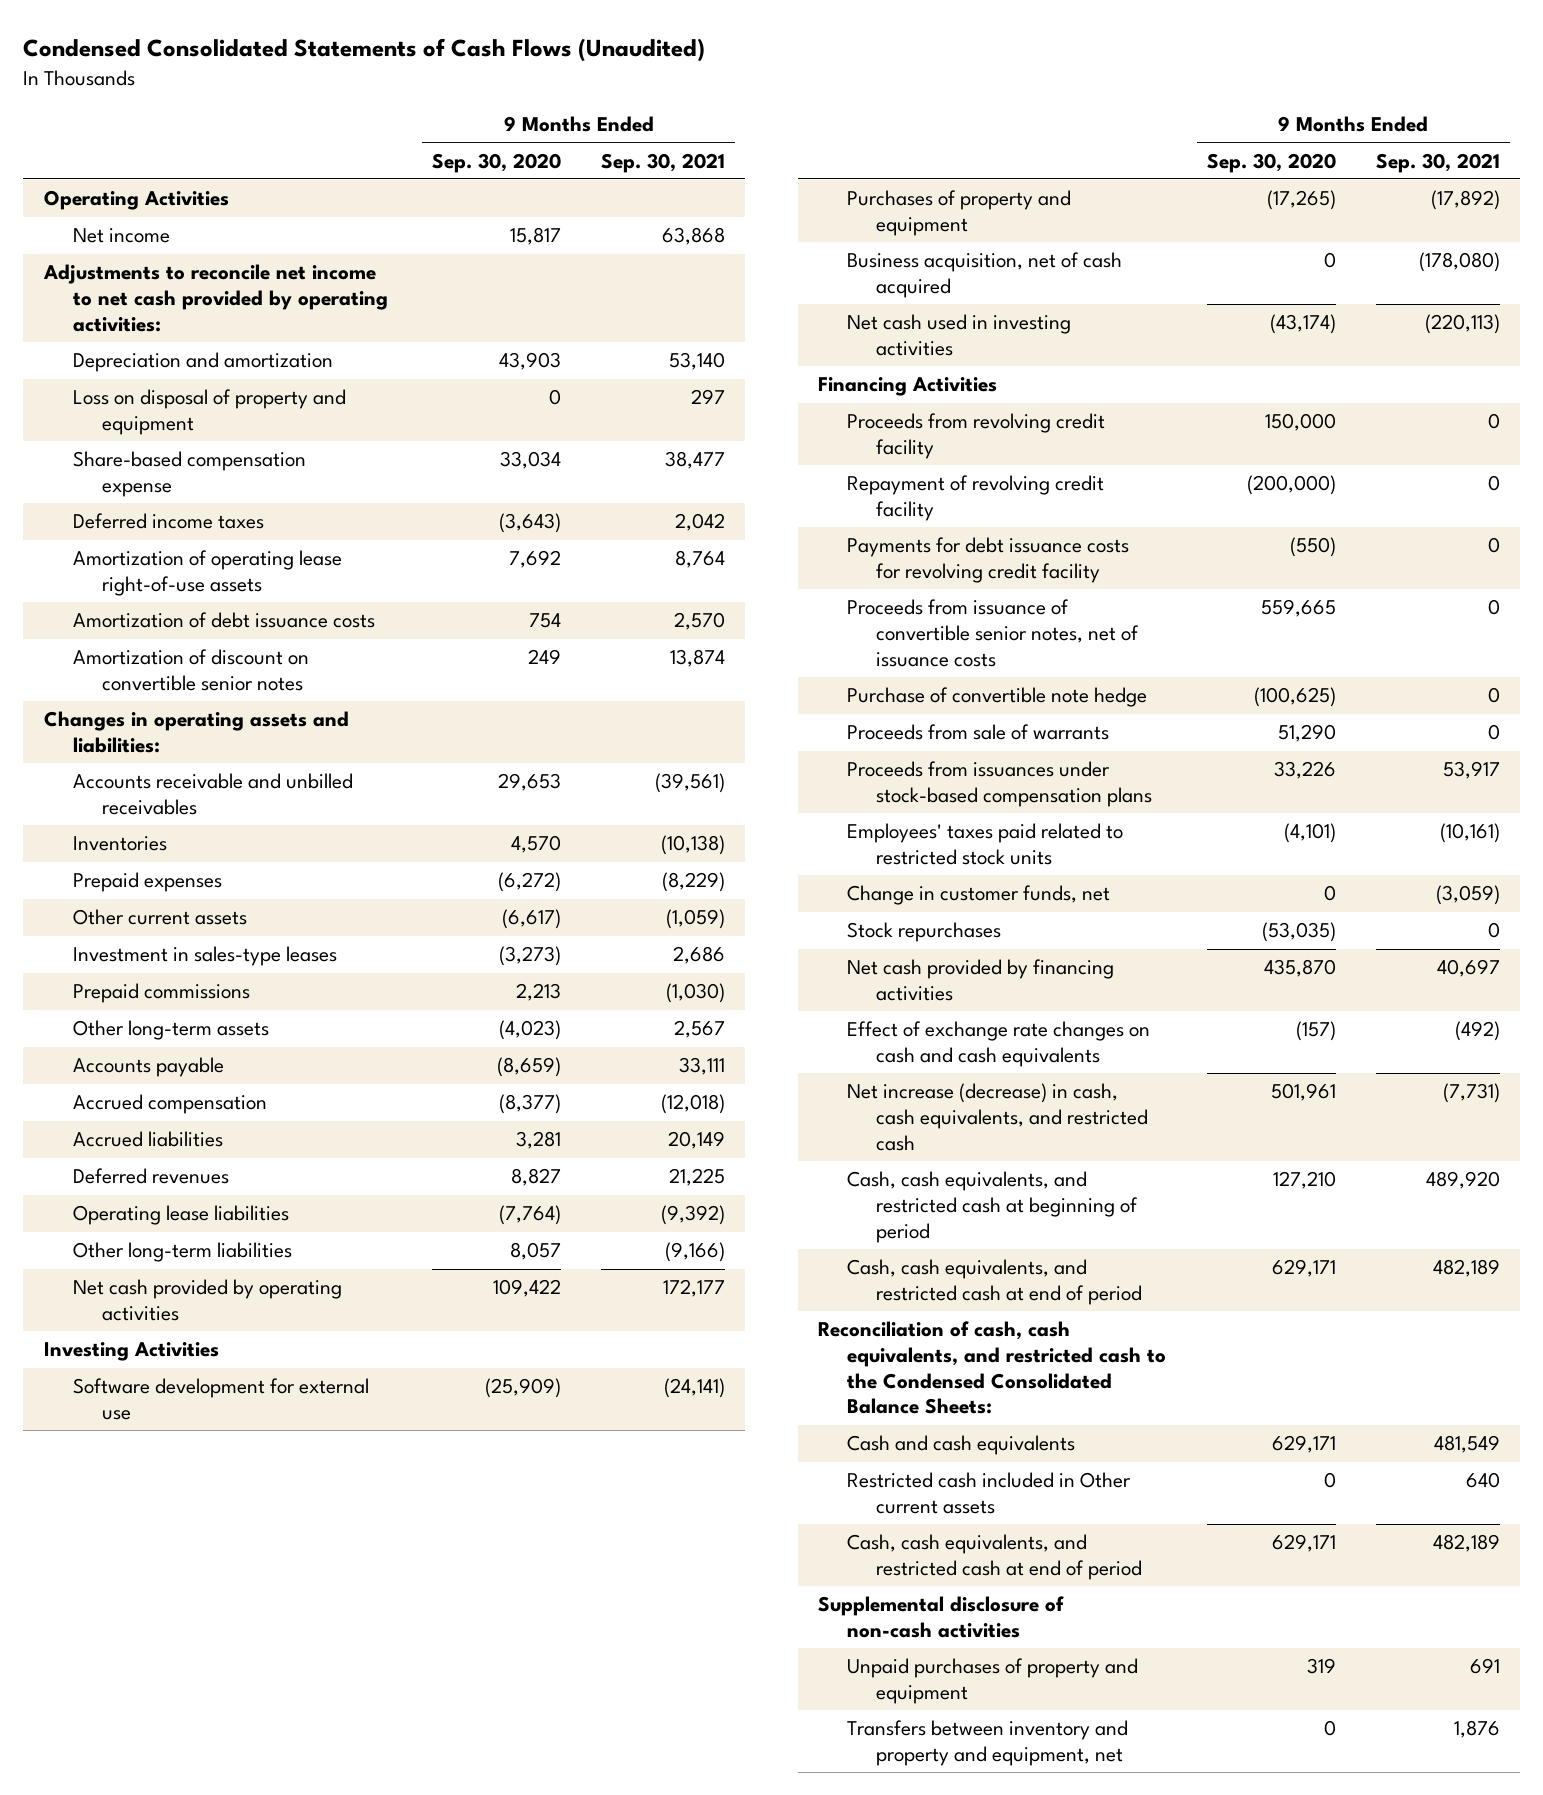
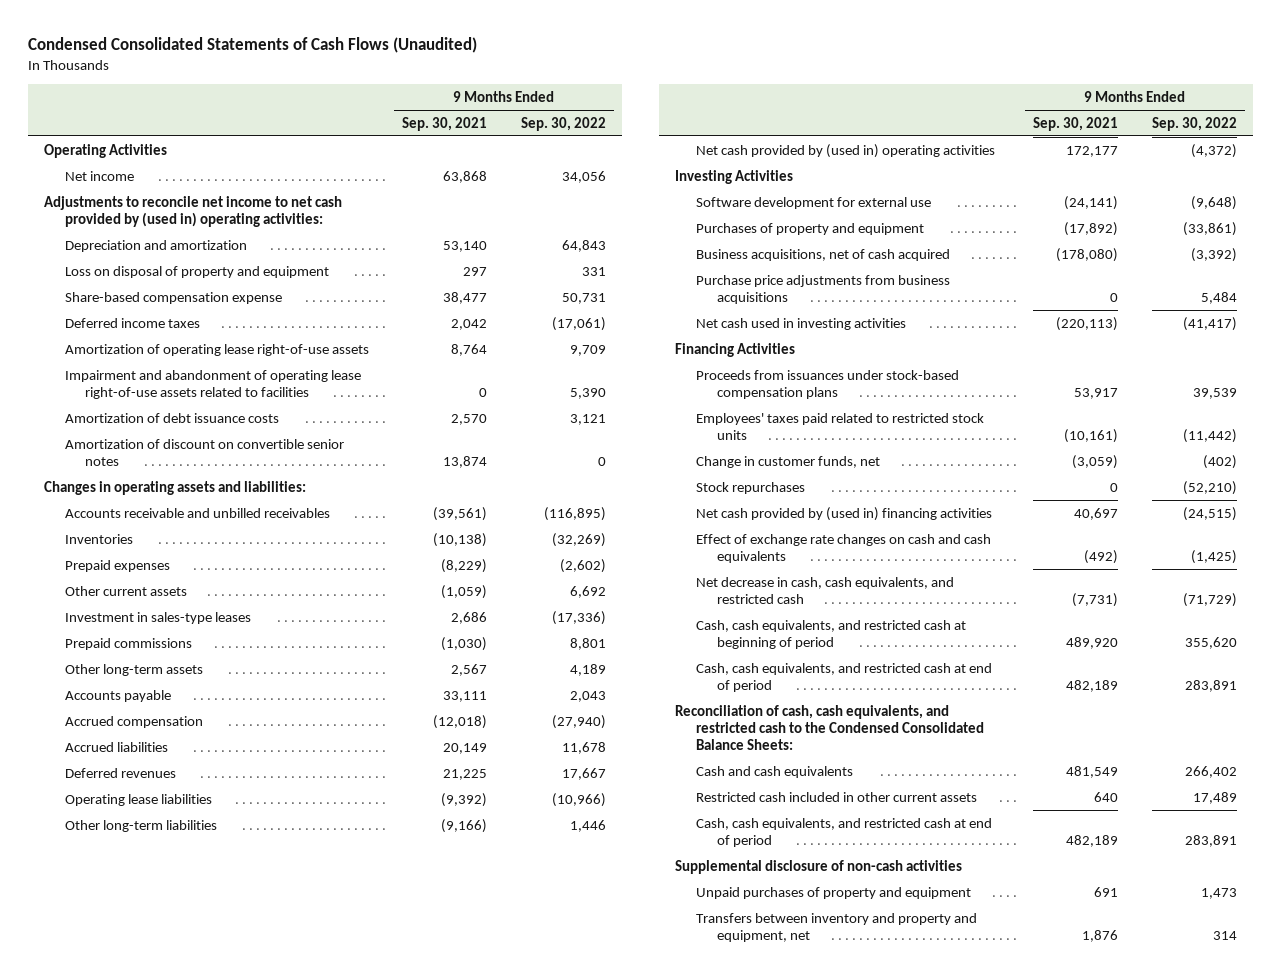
- | 9 Months Ended Sep. 30, 2020 | 9 Months Ended Sep. 30, 2021
+ | 9 Months Ended Sep. 30, 2021 | 9 Months Ended Sep. 30, 2022
- Adjustments to reconcile net income to net cash provided by operating activities:
+ Adjustments to reconcile net income to net cash provided by (used in) operating activities:
+ Impairment and abandonment of operating lease right-of-use assets related to facilities | 0 | 5,390
- Net cash provided by operating activities | 109,422 | 172,177
+ Net cash provided by (used in) operating activities | 172,177 | (4,372)
- Business acquisition, net of cash acquired | 0 | (178,080)
+ Business acquisitions, net of cash acquired | (178,080) | (3,392)
+ Purchase price adjustments from business acquisitions | 0 | 5,484
- Proceeds from revolving credit facility | 150,000 | 0
- Repayment of revolving credit facility | (200,000) | 0
- Payments for debt issuance costs for revolving credit facility | (550) | 0
- Proceeds from issuance of convertible senior notes, net of issuance costs | 559,665 | 0
- Purchase of convertible note hedge | (100,625) | 0
- Proceeds from sale of warrants | 51,290 | 0
- Net cash provided by financing activities | 435,870 | 40,697
+ Net cash provided by (used in) financing activities | 40,697 | (24,515)
- Net increase (decrease) in cash, cash equivalents, and restricted cash | 501,961 | (7,731)
+ Net decrease in cash, cash equivalents, and restricted cash | (7,731) | (71,729)
- Restricted cash included in Other current assets | 0 | 640
+ Restricted cash included in other current assets | 640 | 17,489

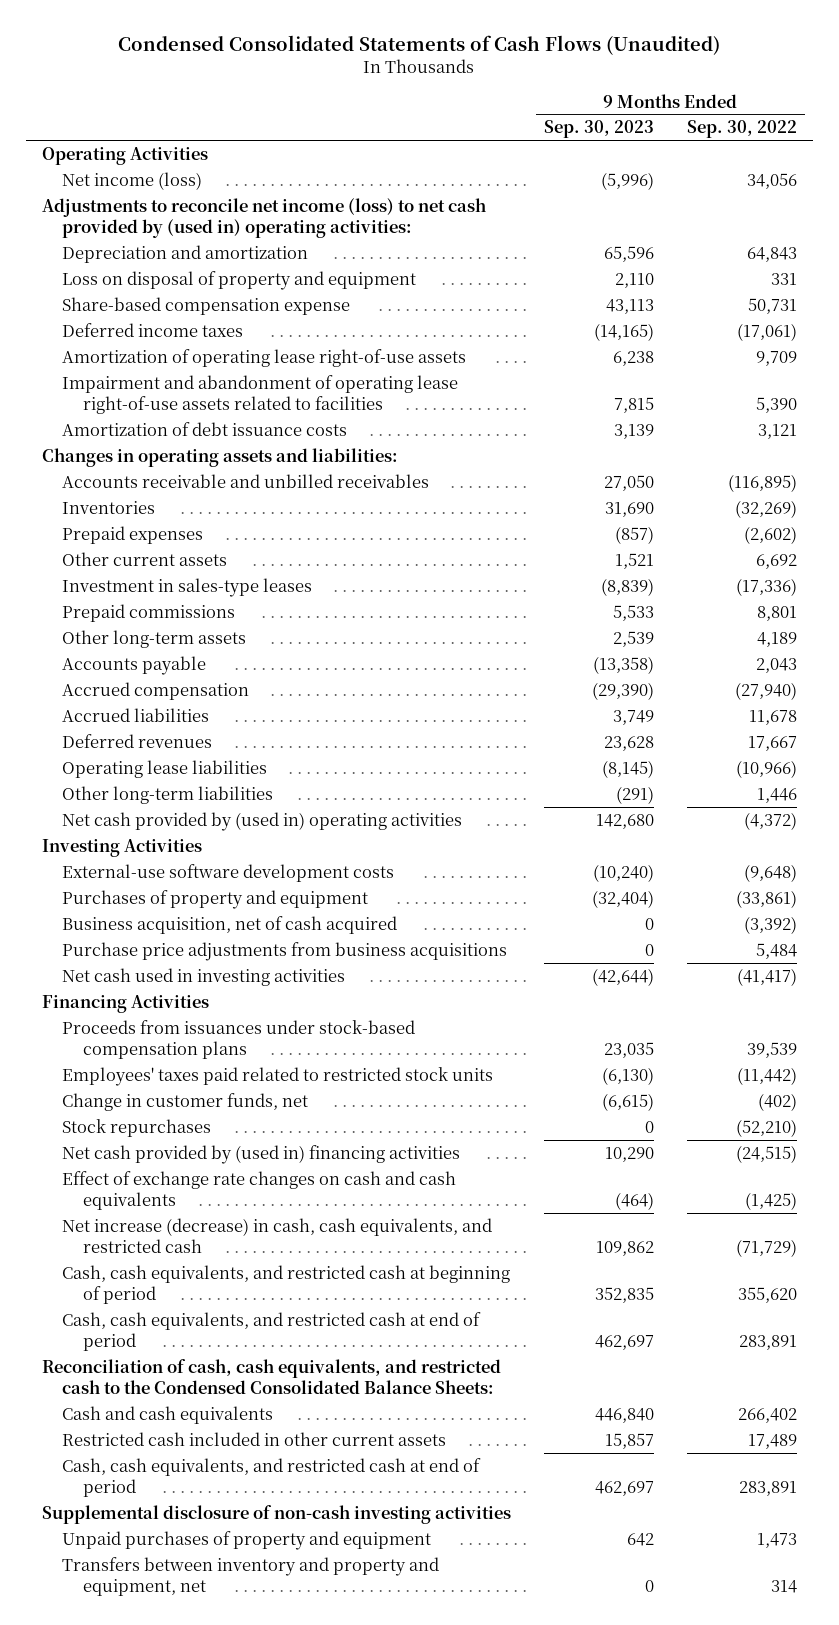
- | 9 Months Ended Sep. 30, 2021 | 9 Months Ended Sep. 30, 2022
+ | 9 Months Ended Sep. 30, 2023 | 9 Months Ended Sep. 30, 2022
- Net income | 63,868 | 34,056
- Adjustments to reconcile net income to net cash provided by (used in) operating activities:
+ Net income (loss) | (5,996) | 34,056
+ Adjustments to reconcile net income (loss) to net cash provided by (used in) operating activities:
- Amortization of discount on convertible senior notes | 13,874 | 0
- Software development for external use | (24,141) | (9,648)
+ External-use software development costs | (10,240) | (9,648)
- Business acquisitions, net of cash acquired | (178,080) | (3,392)
+ Business acquisition, net of cash acquired | 0 | (3,392)
- Net decrease in cash, cash equivalents, and restricted cash | (7,731) | (71,729)
+ Net increase (decrease) in cash, cash equivalents, and restricted cash | 109,862 | (71,729)
- Supplemental disclosure of non-cash activities
+ Supplemental disclosure of non-cash investing activities

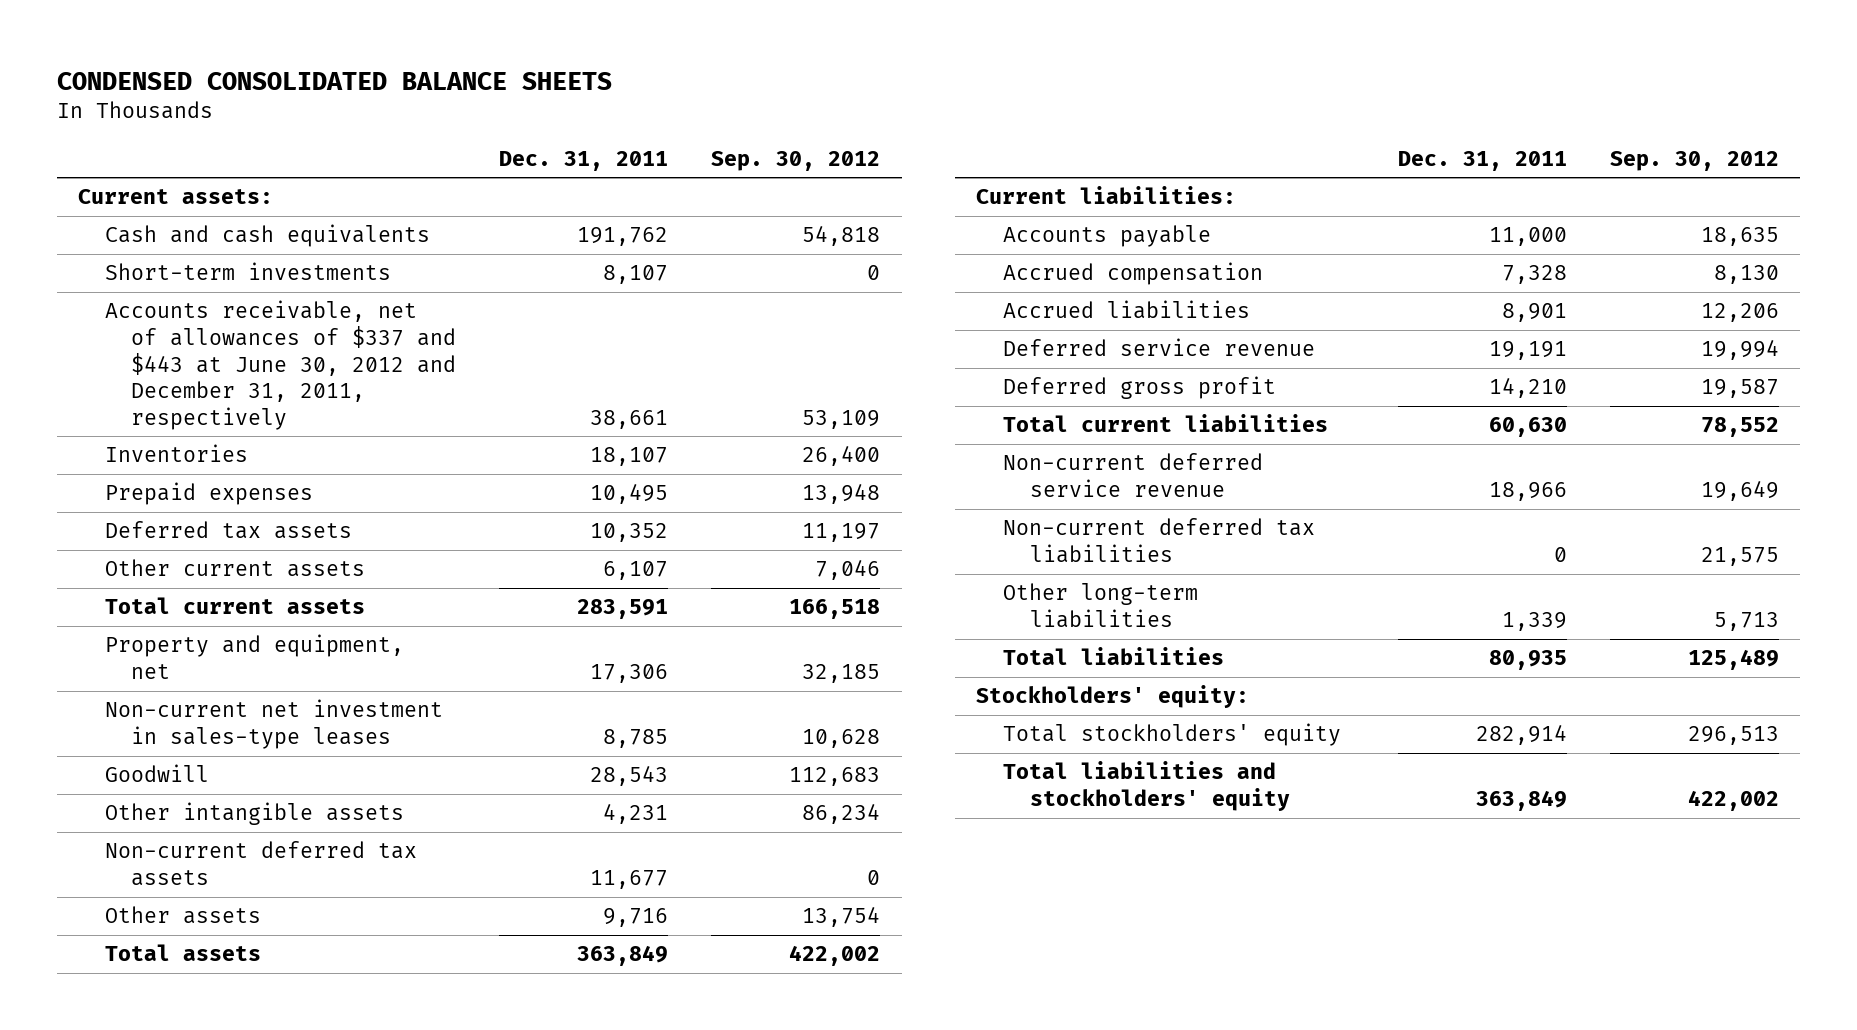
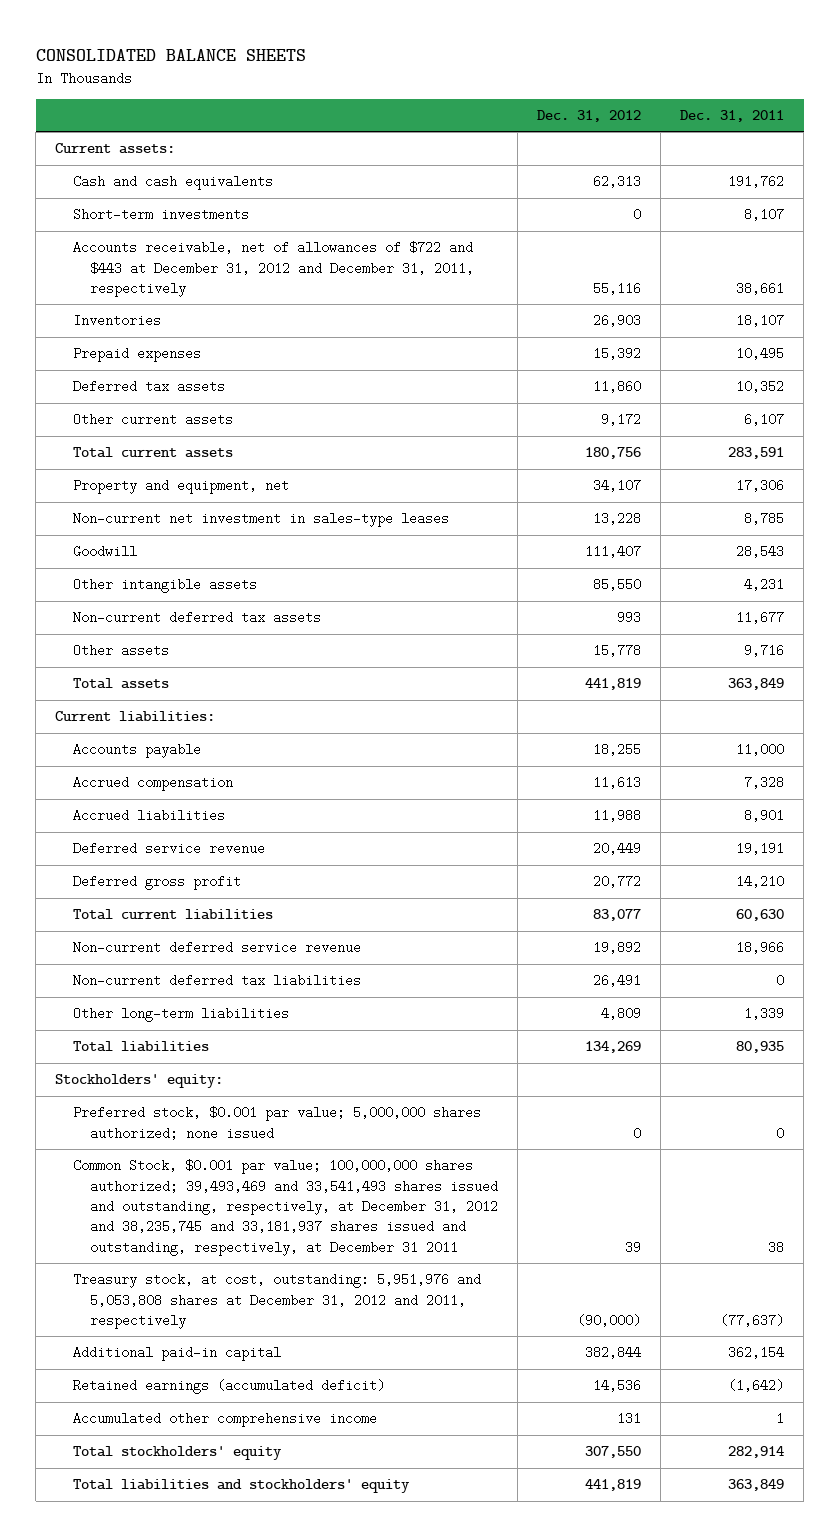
- CONDENSED CONSOLIDATED BALANCE SHEETS
+ CONSOLIDATED BALANCE SHEETS
- | Dec. 31, 2011 | Sep. 30, 2012
+ | Dec. 31, 2012 | Dec. 31, 2011
- Accounts receivable, net of allowances of $337 and $443 at June 30, 2012 and December 31, 2011, respectively | 38,661 | 53,109
+ Accounts receivable, net of allowances of $722 and $443 at December 31, 2012 and December 31, 2011, respectively | 55,116 | 38,661
+ Preferred stock, $0.001 par value; 5,000,000 shares authorized; none issued | 0 | 0
+ Common Stock, $0.001 par value; 100,000,000 shares authorized; 39,493,469 and 33,541,493 shares issued and outstanding, respectively, at December 31, 2012 and 38,235,745 and 33,181,937 shares issued and outstanding, respectively, at December 31 2011 | 39 | 38
+ Treasury stock, at cost, outstanding: 5,951,976 and 5,053,808 shares at December 31, 2012 and 2011, respectively | (90,000) | (77,637)
+ Additional paid-in capital | 382,844 | 362,154
+ Retained earnings (accumulated deficit) | 14,536 | (1,642)
+ Accumulated other comprehensive income | 131 | 1

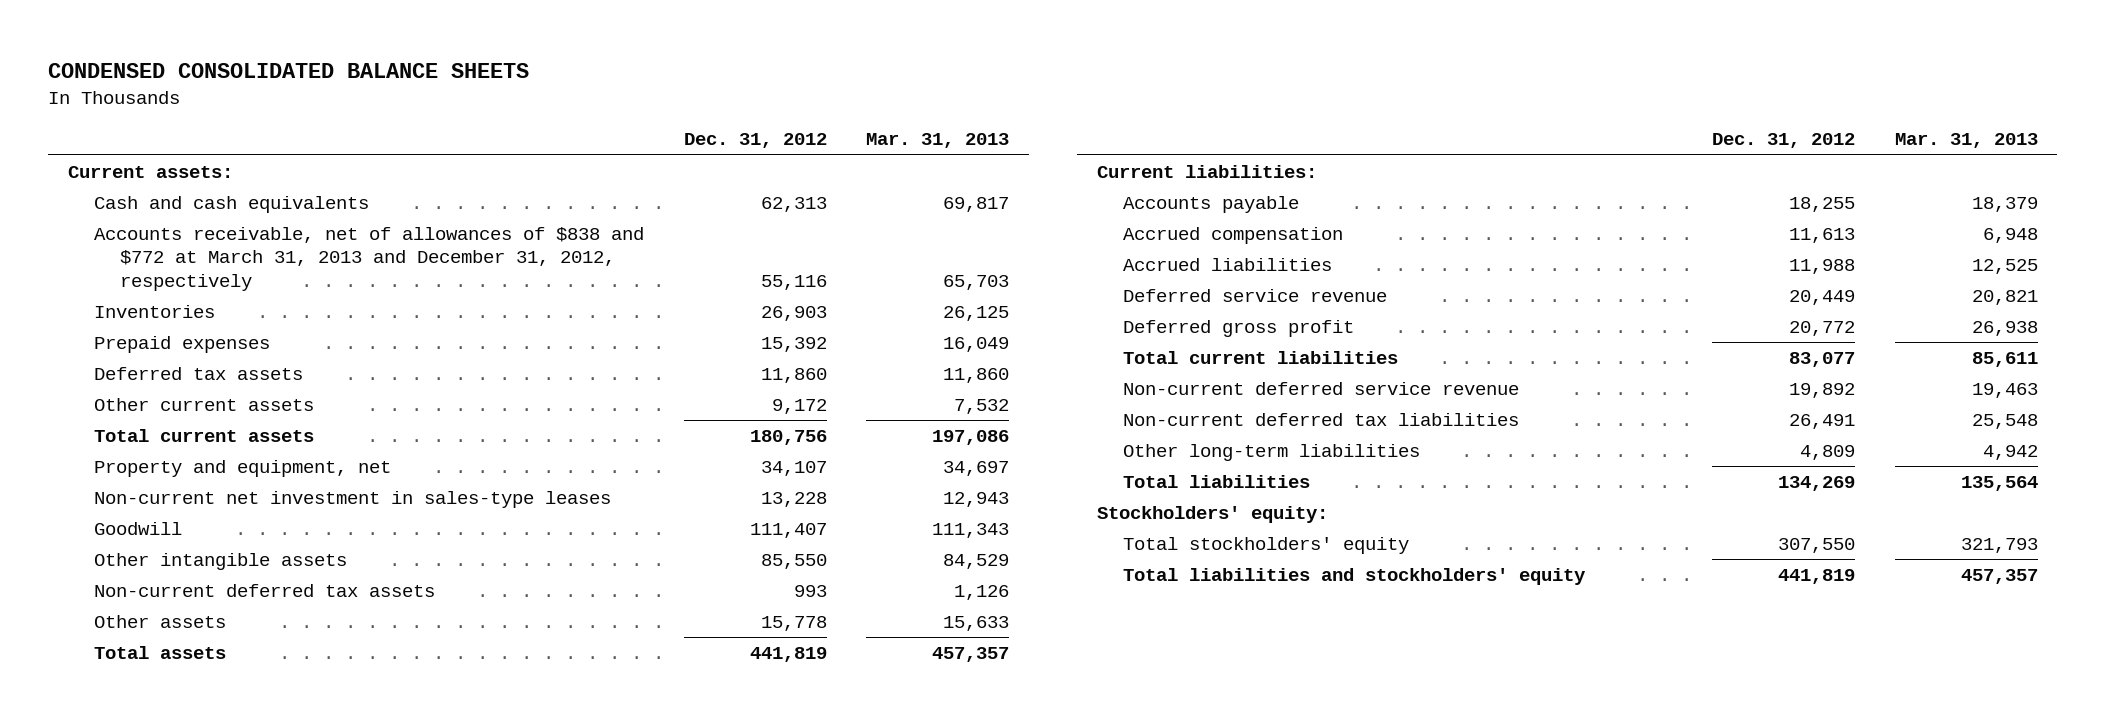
- CONSOLIDATED BALANCE SHEETS
+ CONDENSED CONSOLIDATED BALANCE SHEETS
- | Dec. 31, 2012 | Dec. 31, 2011
+ | Dec. 31, 2012 | Mar. 31, 2013
- Short-term investments | 0 | 8,107
- Accounts receivable, net of allowances of $722 and $443 at December 31, 2012 and December 31, 2011, respectively | 55,116 | 38,661
+ Accounts receivable, net of allowances of $838 and $772 at March 31, 2013 and December 31, 2012, respectively | 55,116 | 65,703
- Preferred stock, $0.001 par value; 5,000,000 shares authorized; none issued | 0 | 0
- Common Stock, $0.001 par value; 100,000,000 shares authorized; 39,493,469 and 33,541,493 shares issued and outstanding, respectively, at December 31, 2012 and 38,235,745 and 33,181,937 shares issued and outstanding, respectively, at December 31 2011 | 39 | 38
- Treasury stock, at cost, outstanding: 5,951,976 and 5,053,808 shares at December 31, 2012 and 2011, respectively | (90,000) | (77,637)
- Additional paid-in capital | 382,844 | 362,154
- Retained earnings (accumulated deficit) | 14,536 | (1,642)
- Accumulated other comprehensive income | 131 | 1

